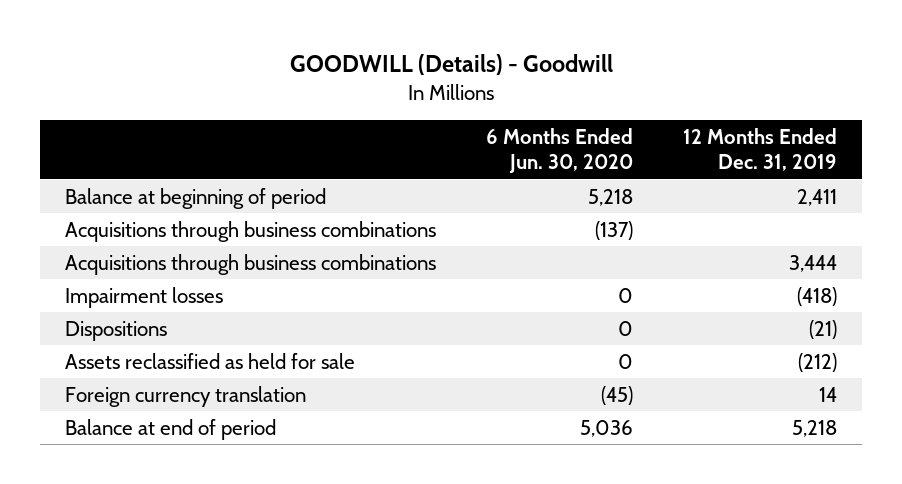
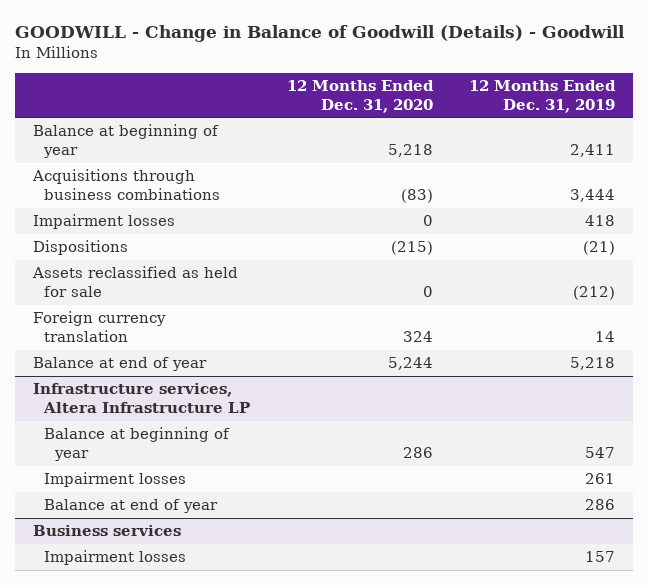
- GOODWILL (Details) - Goodwill
+ GOODWILL - Change in Balance of Goodwill (Details) - Goodwill
- | 6 Months Ended Jun. 30, 2020 | 12 Months Ended Dec. 31, 2019
+ | 12 Months Ended Dec. 31, 2020 | 12 Months Ended Dec. 31, 2019
- Balance at beginning of period | 5,218 | 2,411
- Acquisitions through business combinations | (137) |
+ Balance at beginning of year | 5,218 | 2,411
- Impairment losses | 0 | (418)
+ Impairment losses | 0 | 418
- Balance at end of period | 5,036 | 5,218
+ Balance at end of year | 5,244 | 5,218
+ Infrastructure services, Altera Infrastructure LP
+ Balance at beginning of year | 286 | 547
+ Impairment losses | | 261
+ Balance at end of year | | 286
+ Business services
+ Impairment losses | | 157

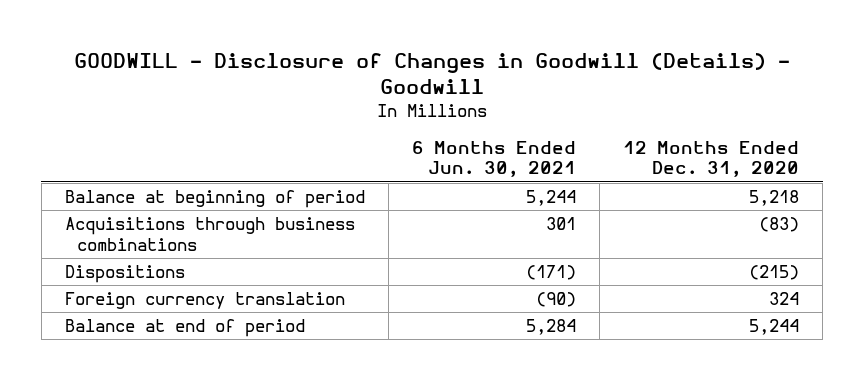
- GOODWILL - Change in Balance of Goodwill (Details) - Goodwill
+ GOODWILL - Disclosure of Changes in Goodwill (Details) - Goodwill
- | 12 Months Ended Dec. 31, 2020 | 12 Months Ended Dec. 31, 2019
+ | 6 Months Ended Jun. 30, 2021 | 12 Months Ended Dec. 31, 2020
- Balance at beginning of year | 5,218 | 2,411
+ Balance at beginning of period | 5,244 | 5,218
- Impairment losses | 0 | 418
- Assets reclassified as held for sale | 0 | (212)
- Balance at end of year | 5,244 | 5,218
- Infrastructure services, Altera Infrastructure LP
- Balance at beginning of year | 286 | 547
- Impairment losses | | 261
- Balance at end of year | | 286
- Business services
- Impairment losses | | 157
+ Balance at end of period | 5,284 | 5,244

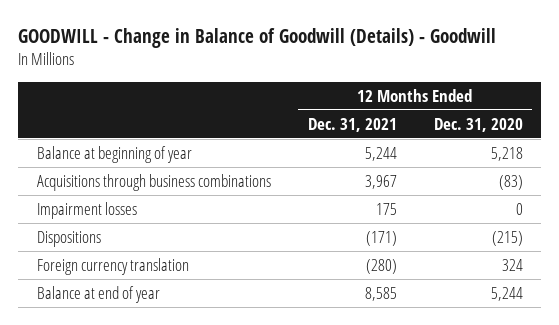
- GOODWILL - Disclosure of Changes in Goodwill (Details) - Goodwill
+ GOODWILL - Change in Balance of Goodwill (Details) - Goodwill
- | 6 Months Ended Jun. 30, 2021 | 12 Months Ended Dec. 31, 2020
+ | 12 Months Ended Dec. 31, 2021 | 12 Months Ended Dec. 31, 2020
- Balance at beginning of period | 5,244 | 5,218
+ Balance at beginning of year | 5,244 | 5,218
+ Impairment losses | 175 | 0
- Balance at end of period | 5,284 | 5,244
+ Balance at end of year | 8,585 | 5,244

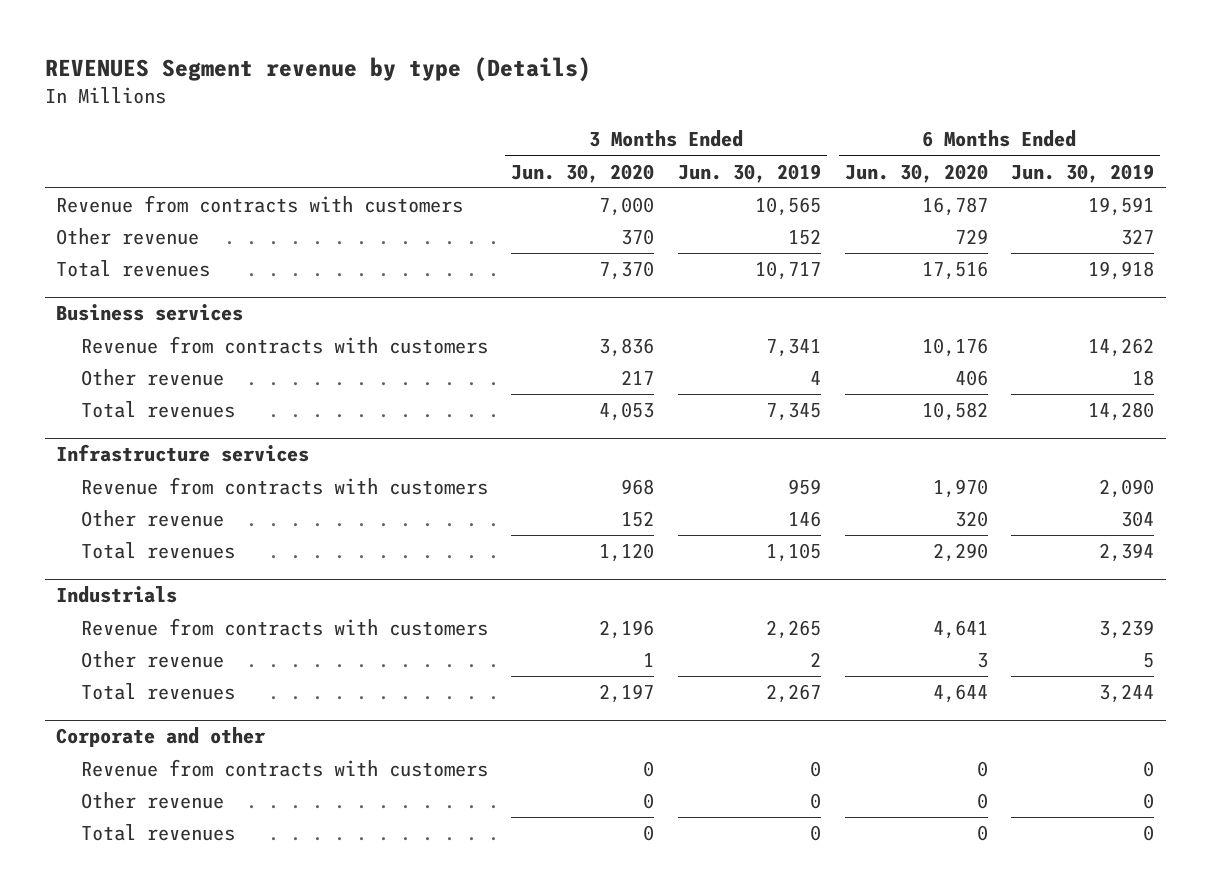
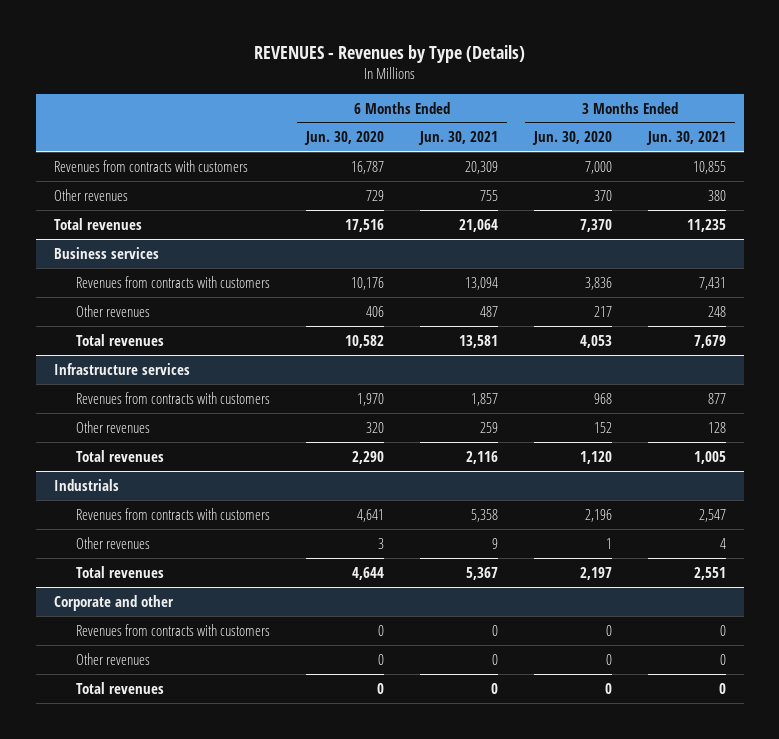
- REVENUES Segment revenue by type (Details)
+ REVENUES - Revenues by Type (Details)
- | 3 Months Ended Jun. 30, 2020 | 3 Months Ended Jun. 30, 2019 | 6 Months Ended Jun. 30, 2020 | 6 Months Ended Jun. 30, 2019
+ | 6 Months Ended Jun. 30, 2020 | 6 Months Ended Jun. 30, 2021 | 3 Months Ended Jun. 30, 2020 | 3 Months Ended Jun. 30, 2021
- Revenue from contracts with customers | 7,000 | 10,565 | 16,787 | 19,591
- Other revenue | 370 | 152 | 729 | 327
+ Revenues from contracts with customers | 16,787 | 20,309 | 7,000 | 10,855
+ Other revenues | 729 | 755 | 370 | 380
@ Business services
- Revenue from contracts with customers | 3,836 | 7,341 | 10,176 | 14,262
- Other revenue | 217 | 4 | 406 | 18
+ Revenues from contracts with customers | 10,176 | 13,094 | 3,836 | 7,431
+ Other revenues | 406 | 487 | 217 | 248
@ Infrastructure services
- Revenue from contracts with customers | 968 | 959 | 1,970 | 2,090
- Other revenue | 152 | 146 | 320 | 304
+ Revenues from contracts with customers | 1,970 | 1,857 | 968 | 877
+ Other revenues | 320 | 259 | 152 | 128
@ Industrials
- Revenue from contracts with customers | 2,196 | 2,265 | 4,641 | 3,239
- Other revenue | 1 | 2 | 3 | 5
+ Revenues from contracts with customers | 4,641 | 5,358 | 2,196 | 2,547
+ Other revenues | 3 | 9 | 1 | 4
@ Corporate and other
- Revenue from contracts with customers | 0 | 0 | 0 | 0
- Other revenue | 0 | 0 | 0 | 0
+ Revenues from contracts with customers | 0 | 0 | 0 | 0
+ Other revenues | 0 | 0 | 0 | 0

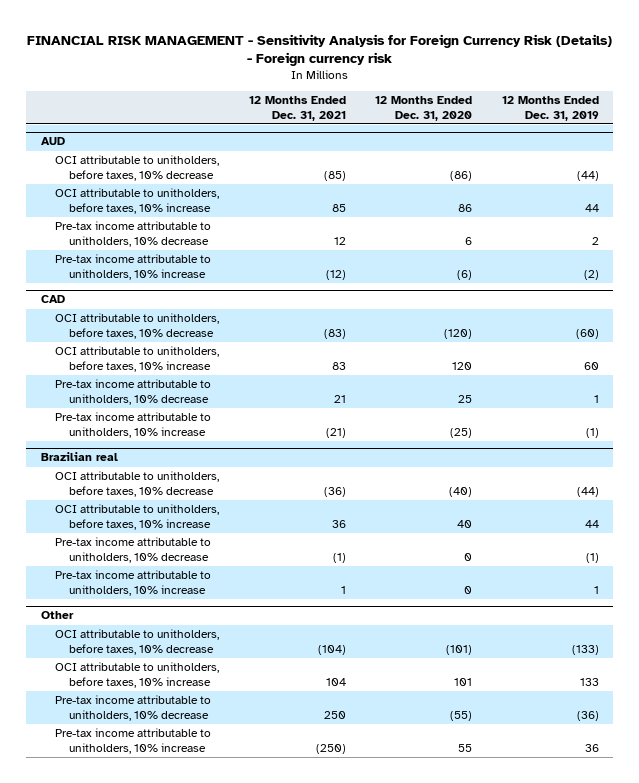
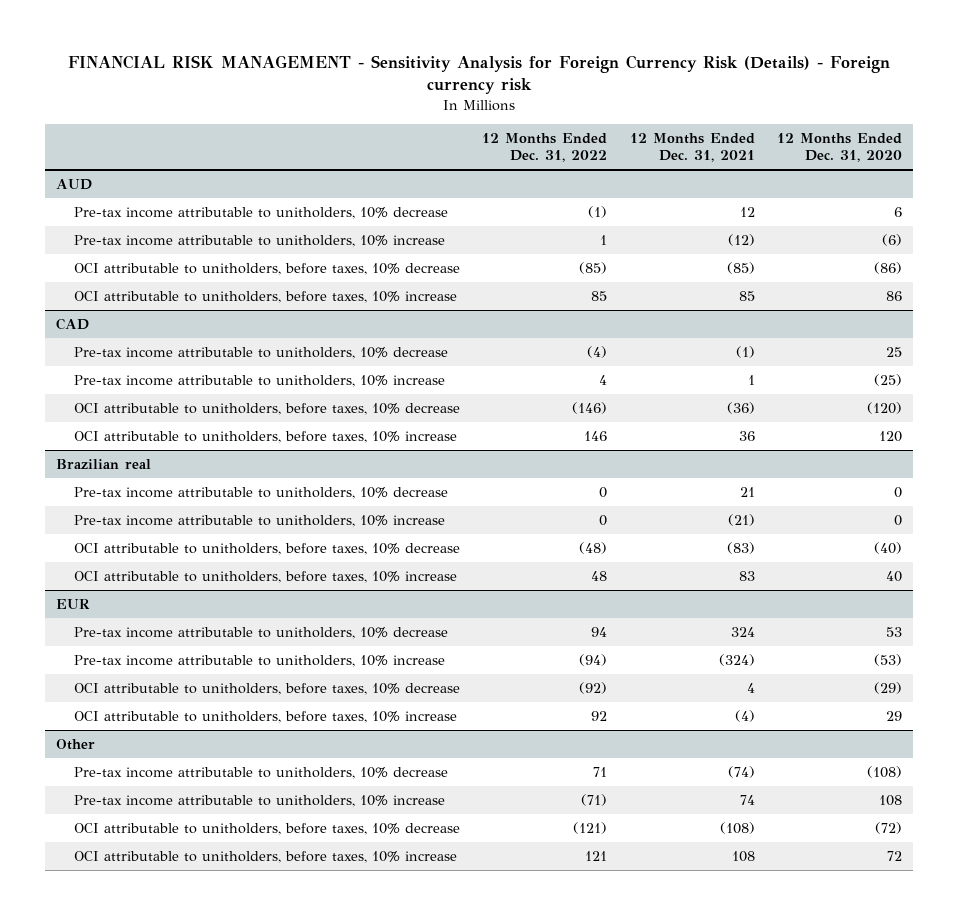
- | 12 Months Ended Dec. 31, 2021 | 12 Months Ended Dec. 31, 2020 | 12 Months Ended Dec. 31, 2019
+ | 12 Months Ended Dec. 31, 2022 | 12 Months Ended Dec. 31, 2021 | 12 Months Ended Dec. 31, 2020
@ AUD
moved down: OCI attributable to unitholders, before taxes, 10% decrease | (85) | (85) | (86)
moved down: OCI attributable to unitholders, before taxes, 10% increase | 85 | 85 | 86
@ CAD
- OCI attributable to unitholders, before taxes, 10% decrease | (83) | (120) | (60)
- OCI attributable to unitholders, before taxes, 10% increase | 83 | 120 | 60
- Pre-tax income attributable to unitholders, 10% decrease | 21 | 25 | 1
- Pre-tax income attributable to unitholders, 10% increase | (21) | (25) | (1)
+ Pre-tax income attributable to unitholders, 10% decrease | (4) | (1) | 25
+ Pre-tax income attributable to unitholders, 10% increase | 4 | 1 | (25)
+ OCI attributable to unitholders, before taxes, 10% decrease | (146) | (36) | (120)
+ OCI attributable to unitholders, before taxes, 10% increase | 146 | 36 | 120
@ Brazilian real
- OCI attributable to unitholders, before taxes, 10% decrease | (36) | (40) | (44)
- OCI attributable to unitholders, before taxes, 10% increase | 36 | 40 | 44
- Pre-tax income attributable to unitholders, 10% decrease | (1) | 0 | (1)
- Pre-tax income attributable to unitholders, 10% increase | 1 | 0 | 1
+ Pre-tax income attributable to unitholders, 10% decrease | 0 | 21 | 0
+ Pre-tax income attributable to unitholders, 10% increase | 0 | (21) | 0
+ OCI attributable to unitholders, before taxes, 10% decrease | (48) | (83) | (40)
+ OCI attributable to unitholders, before taxes, 10% increase | 48 | 83 | 40
+ EUR
+ Pre-tax income attributable to unitholders, 10% decrease | 94 | 324 | 53
+ Pre-tax income attributable to unitholders, 10% increase | (94) | (324) | (53)
+ OCI attributable to unitholders, before taxes, 10% decrease | (92) | 4 | (29)
+ OCI attributable to unitholders, before taxes, 10% increase | 92 | (4) | 29
@ Other
- OCI attributable to unitholders, before taxes, 10% decrease | (104) | (101) | (133)
- OCI attributable to unitholders, before taxes, 10% increase | 104 | 101 | 133
- Pre-tax income attributable to unitholders, 10% decrease | 250 | (55) | (36)
- Pre-tax income attributable to unitholders, 10% increase | (250) | 55 | 36
+ Pre-tax income attributable to unitholders, 10% decrease | 71 | (74) | (108)
+ Pre-tax income attributable to unitholders, 10% increase | (71) | 74 | 108
+ OCI attributable to unitholders, before taxes, 10% decrease | (121) | (108) | (72)
+ OCI attributable to unitholders, before taxes, 10% increase | 121 | 108 | 72

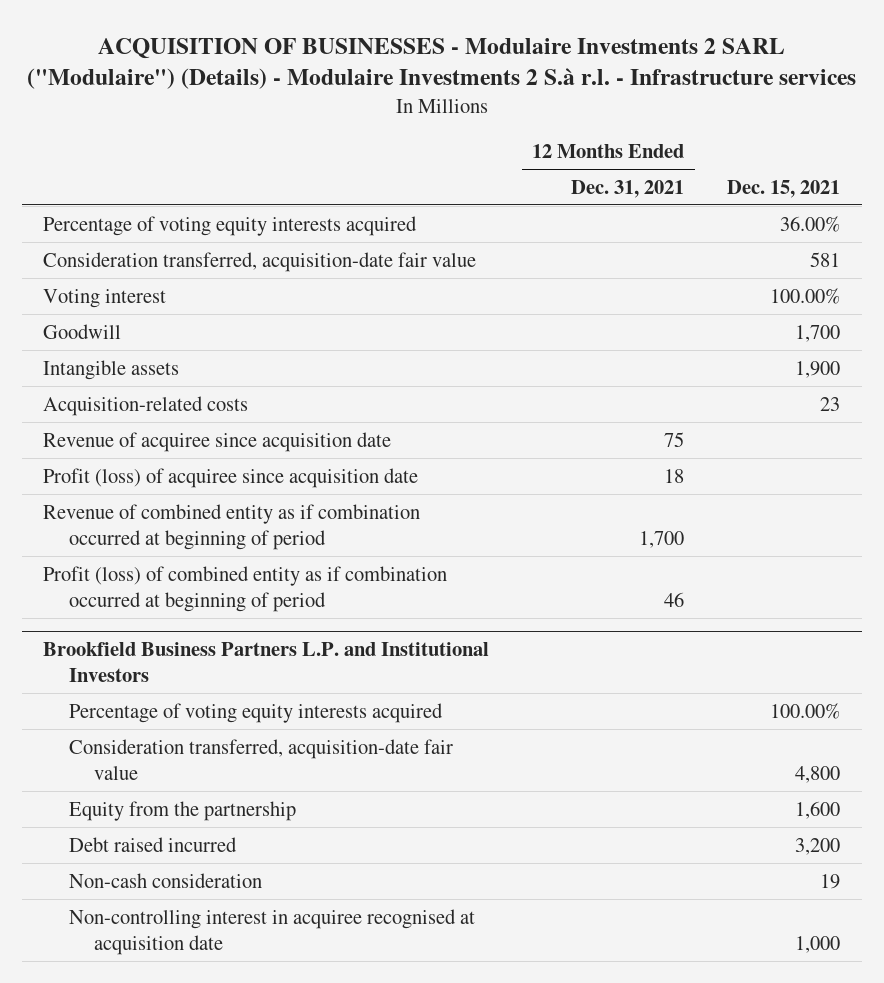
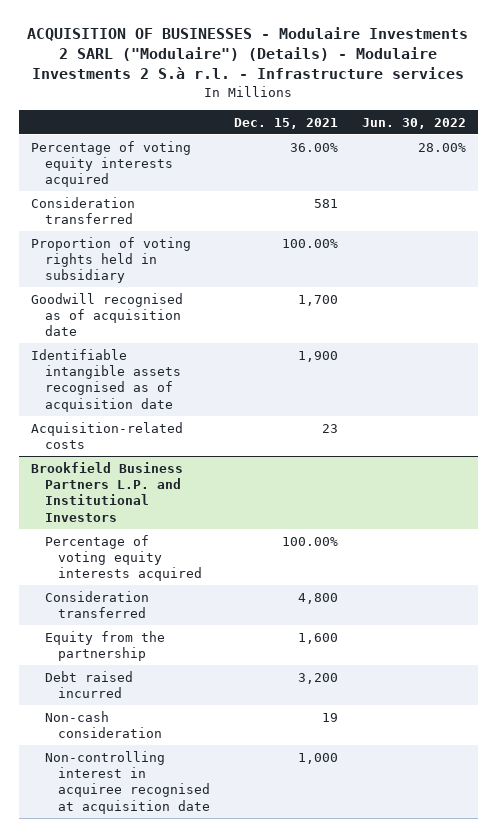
- | 12 Months Ended Dec. 31, 2021 | Dec. 15, 2021
+ | Dec. 15, 2021 | Jun. 30, 2022
- Consideration transferred, acquisition-date fair value | | 581
- Voting interest | | 100.00%
- Goodwill | | 1,700
- Intangible assets | | 1,900
+ Consideration transferred | 581 |
+ Proportion of voting rights held in subsidiary | 100.00% |
+ Goodwill recognised as of acquisition date | 1,700 |
+ Identifiable intangible assets recognised as of acquisition date | 1,900 |
- Revenue of acquiree since acquisition date | 75 |
- Profit (loss) of acquiree since acquisition date | 18 |
- Revenue of combined entity as if combination occurred at beginning of period | 1,700 |
- Profit (loss) of combined entity as if combination occurred at beginning of period | 46 |
@ Brookfield Business Partners L.P. and Institutional Investors
- Consideration transferred, acquisition-date fair value | | 4,800
+ Consideration transferred | 4,800 |

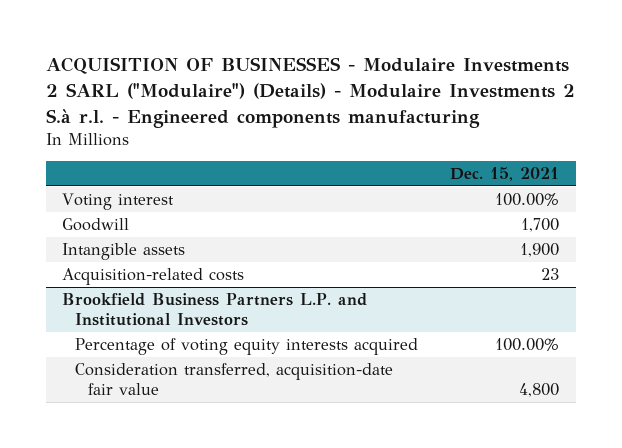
- ACQUISITION OF BUSINESSES - Modulaire Investments 2 SARL ("Modulaire") (Details) - Modulaire Investments 2 S.à r.l. - Infrastructure services
+ ACQUISITION OF BUSINESSES - Modulaire Investments 2 SARL ("Modulaire") (Details) - Modulaire Investments 2 S.à r.l. - Engineered components manufacturing
- | Dec. 15, 2021 | Jun. 30, 2022
+ | Dec. 15, 2021
- Percentage of voting equity interests acquired | 36.00% | 28.00%
- Consideration transferred | 581 |
- Proportion of voting rights held in subsidiary | 100.00% |
- Goodwill recognised as of acquisition date | 1,700 |
- Identifiable intangible assets recognised as of acquisition date | 1,900 |
+ Voting interest | 100.00%
+ Goodwill | 1,700
+ Intangible assets | 1,900
@ Brookfield Business Partners L.P. and Institutional Investors
- Consideration transferred | 4,800 |
- Equity from the partnership | 1,600 |
- Debt raised incurred | 3,200 |
- Non-cash consideration | 19 |
- Non-controlling interest in acquiree recognised at acquisition date | 1,000 |
+ Consideration transferred, acquisition-date fair value | 4,800

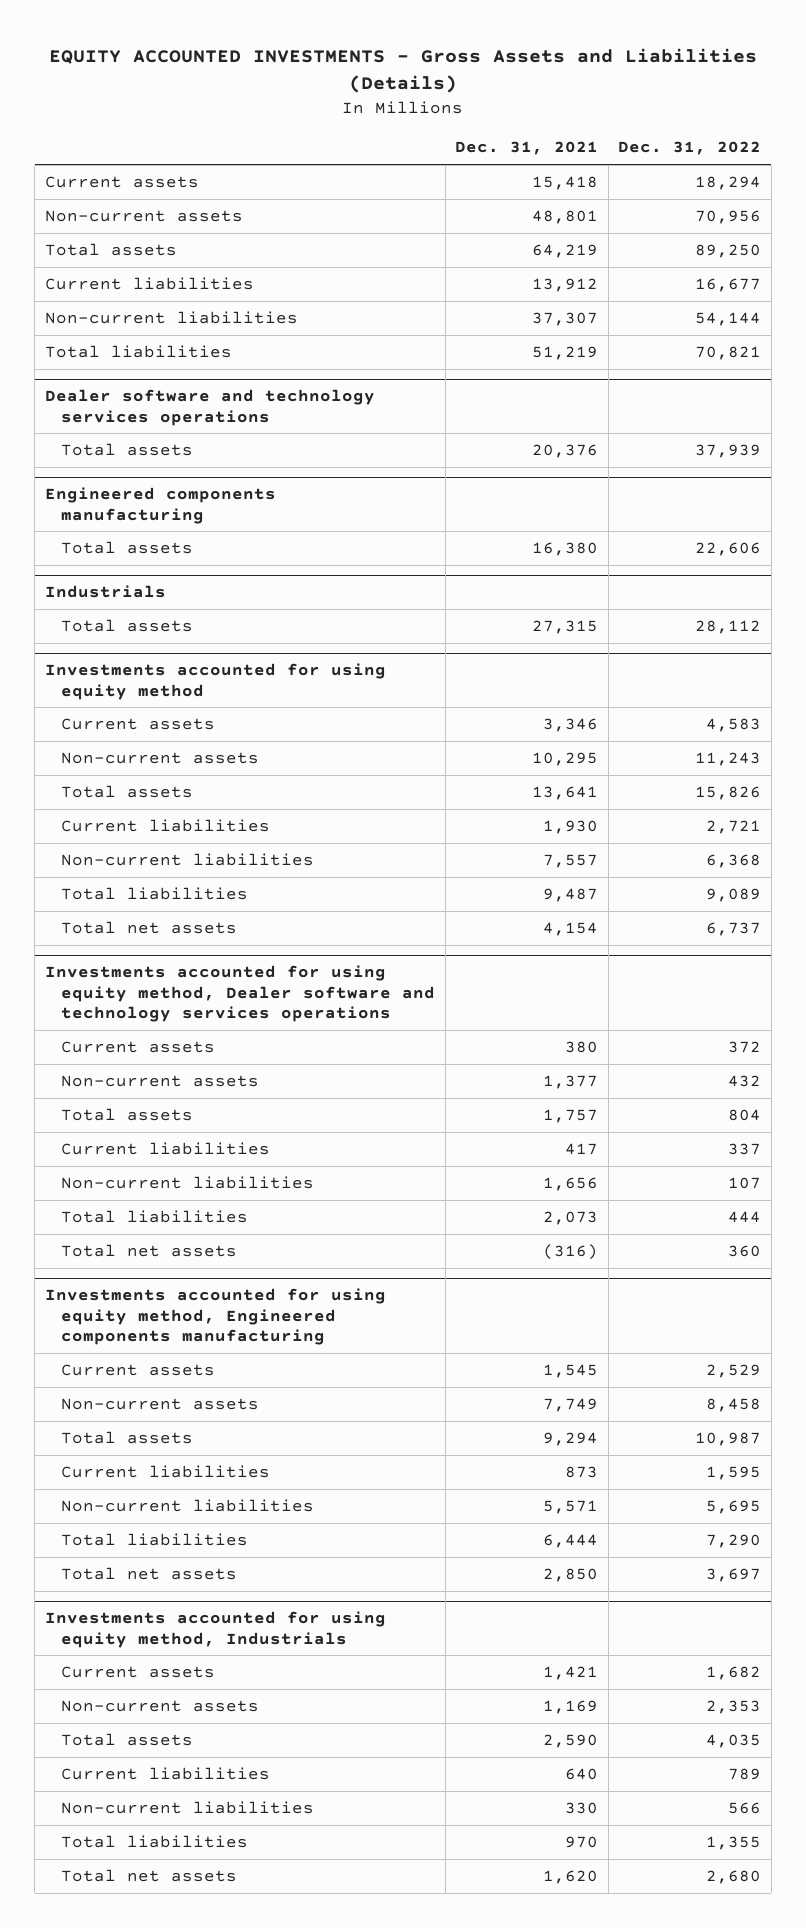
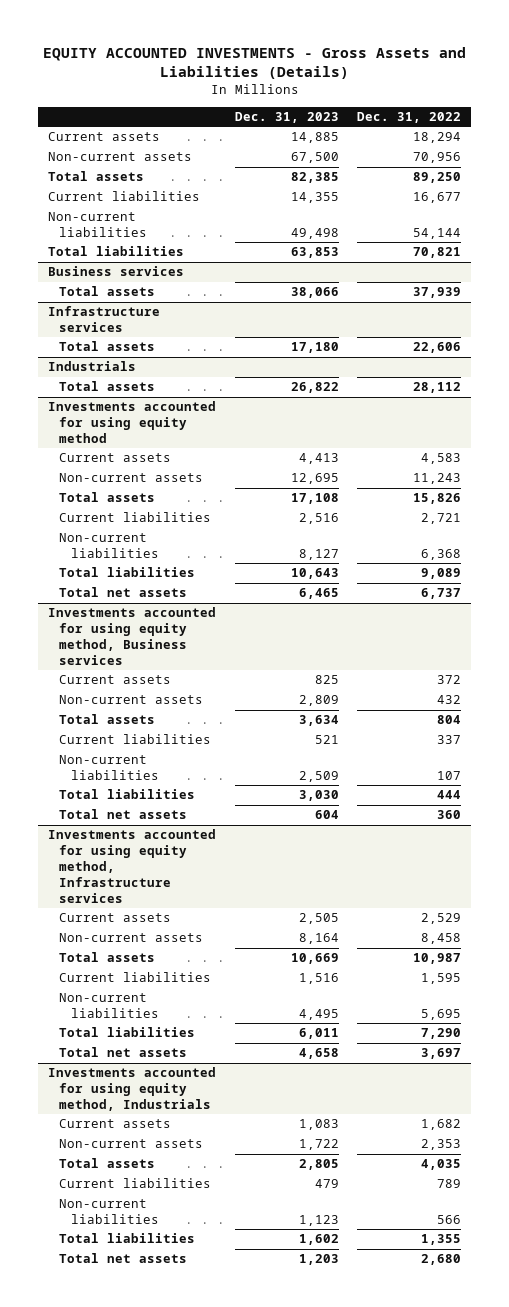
- | Dec. 31, 2021 | Dec. 31, 2022
+ | Dec. 31, 2023 | Dec. 31, 2022
- Dealer software and technology services operations
+ Business services
- Engineered components manufacturing
+ Infrastructure services
- Investments accounted for using equity method, Dealer software and technology services operations
+ Investments accounted for using equity method, Business services
- Investments accounted for using equity method, Engineered components manufacturing
+ Investments accounted for using equity method, Infrastructure services

